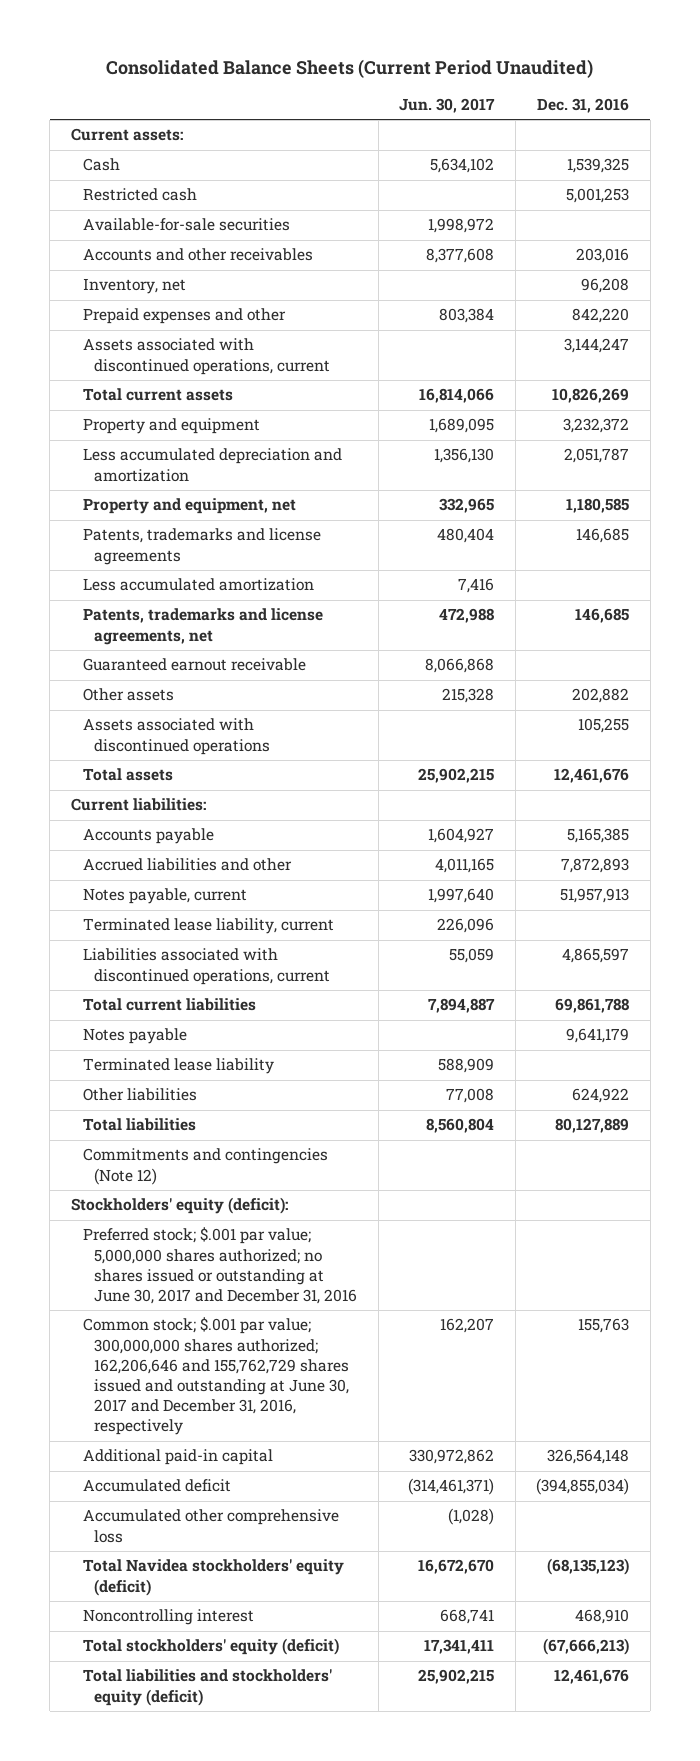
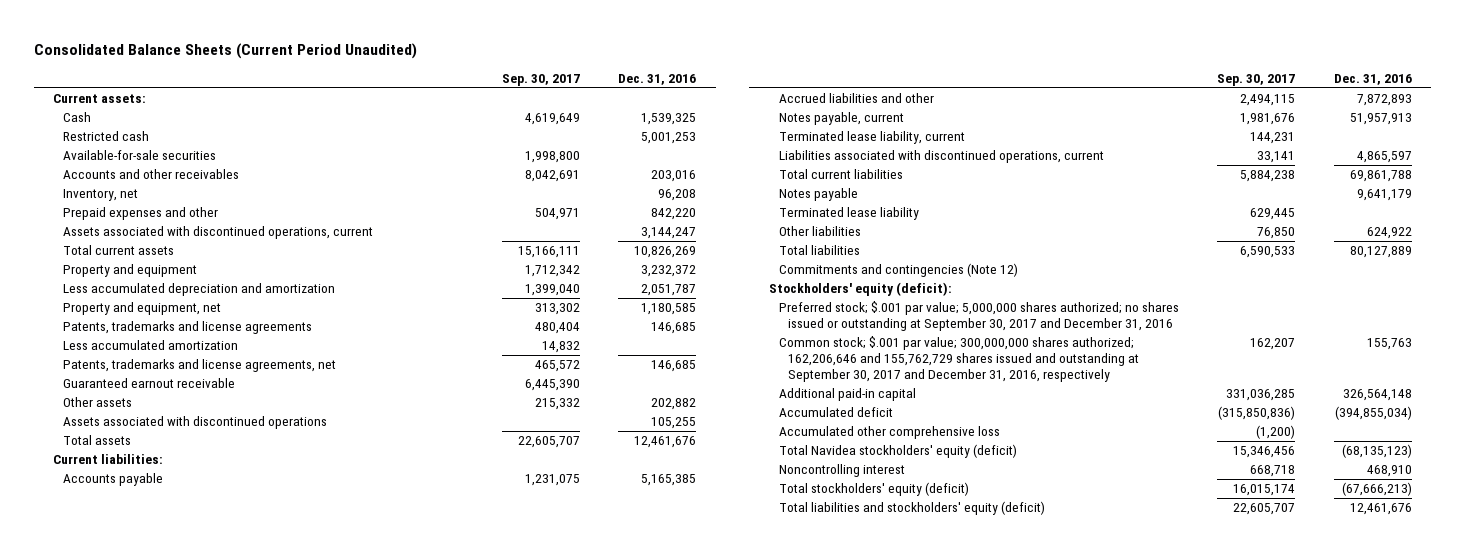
- | Jun. 30, 2017 | Dec. 31, 2016
+ | Sep. 30, 2017 | Dec. 31, 2016
- Preferred stock; $.001 par value; 5,000,000 shares authorized; no shares issued or outstanding at June 30, 2017 and December 31, 2016
- Common stock; $.001 par value; 300,000,000 shares authorized; 162,206,646 and 155,762,729 shares issued and outstanding at June 30, 2017 and December 31, 2016, respectively | 162,207 | 155,763
+ Preferred stock; $.001 par value; 5,000,000 shares authorized; no shares issued or outstanding at September 30, 2017 and December 31, 2016
+ Common stock; $.001 par value; 300,000,000 shares authorized; 162,206,646 and 155,762,729 shares issued and outstanding at September 30, 2017 and December 31, 2016, respectively | 162,207 | 155,763

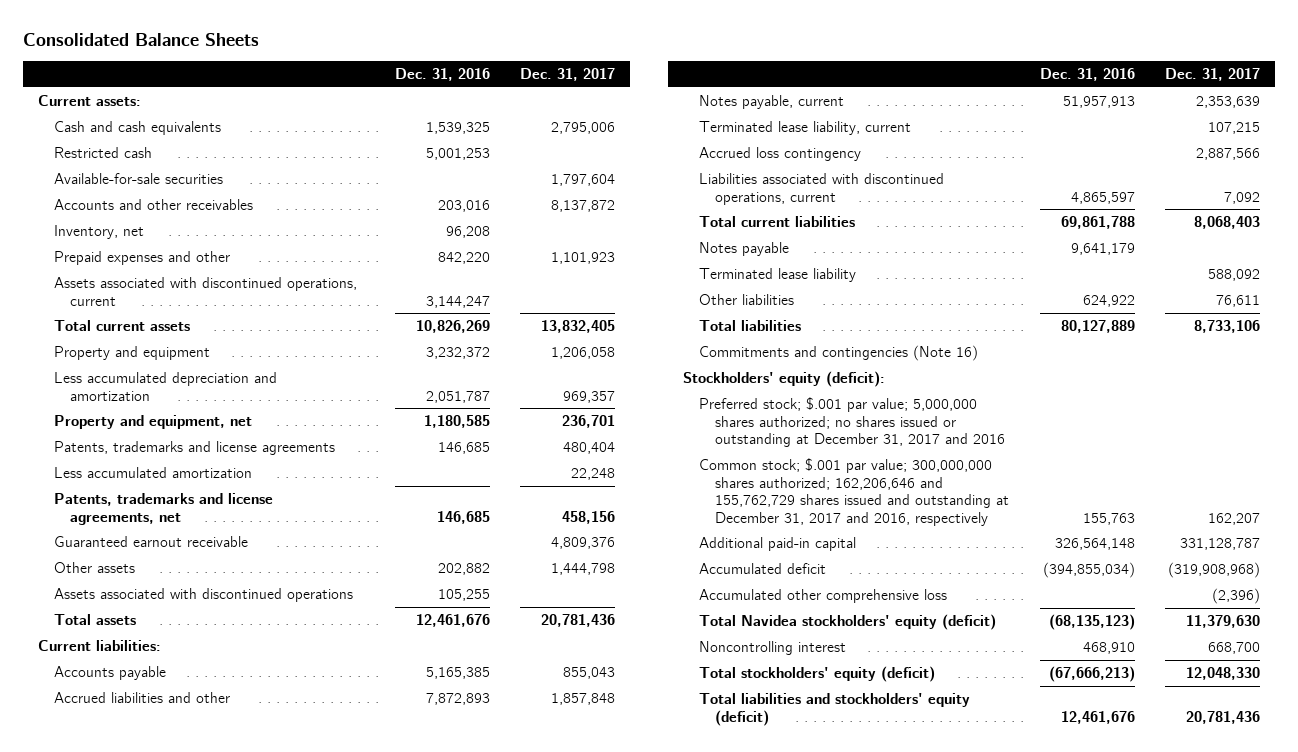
- Consolidated Balance Sheets (Current Period Unaudited)
+ Consolidated Balance Sheets
- | Sep. 30, 2017 | Dec. 31, 2016
+ | Dec. 31, 2016 | Dec. 31, 2017
- Cash | 4,619,649 | 1,539,325
+ Cash and cash equivalents | 1,539,325 | 2,795,006
+ Accrued loss contingency | | 2,887,566
- Commitments and contingencies (Note 12)
+ Commitments and contingencies (Note 16)
- Preferred stock; $.001 par value; 5,000,000 shares authorized; no shares issued or outstanding at September 30, 2017 and December 31, 2016
- Common stock; $.001 par value; 300,000,000 shares authorized; 162,206,646 and 155,762,729 shares issued and outstanding at September 30, 2017 and December 31, 2016, respectively | 162,207 | 155,763
+ Preferred stock; $.001 par value; 5,000,000 shares authorized; no shares issued or outstanding at December 31, 2017 and 2016
+ Common stock; $.001 par value; 300,000,000 shares authorized; 162,206,646 and 155,762,729 shares issued and outstanding at December 31, 2017 and 2016, respectively | 155,763 | 162,207

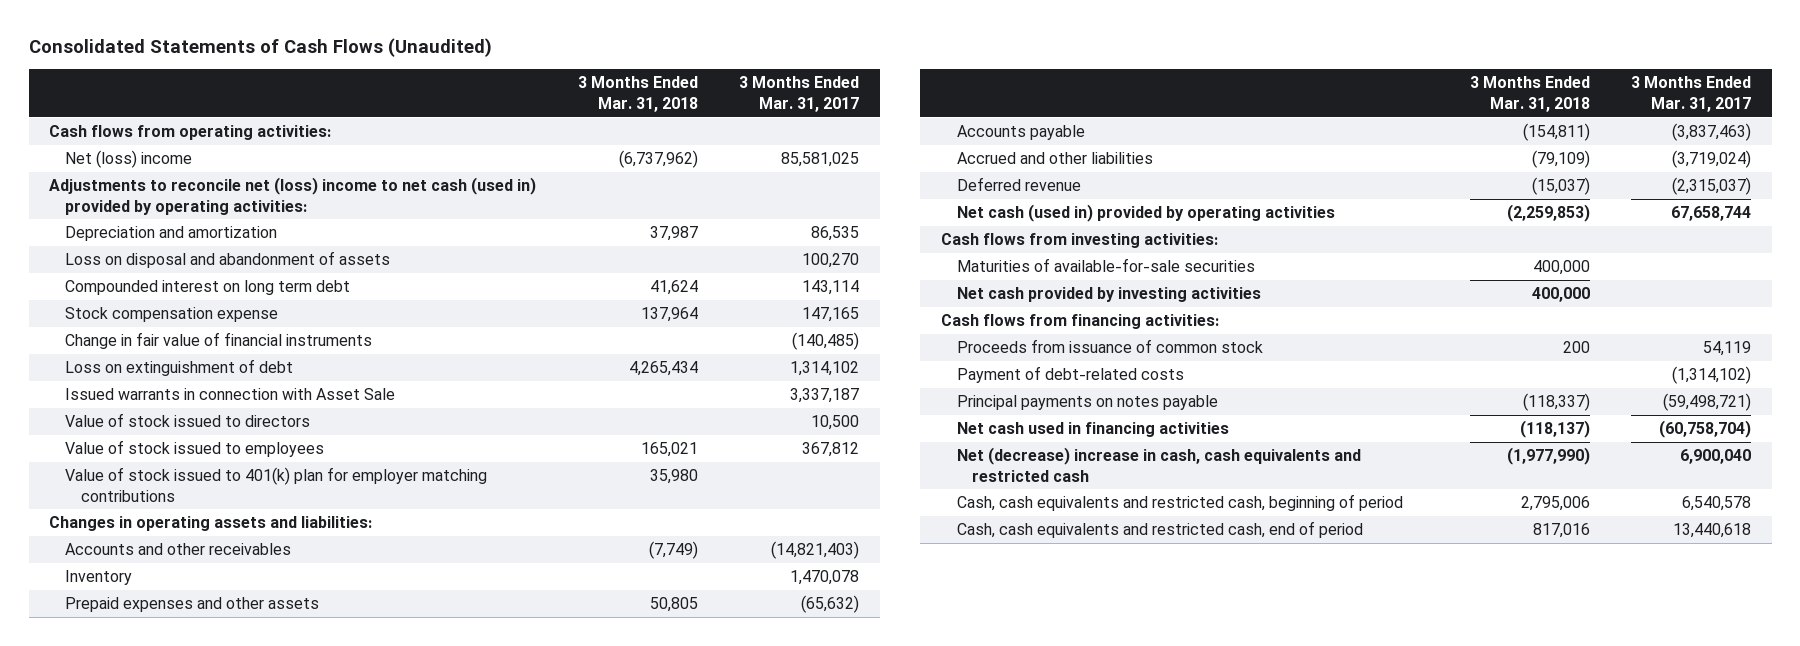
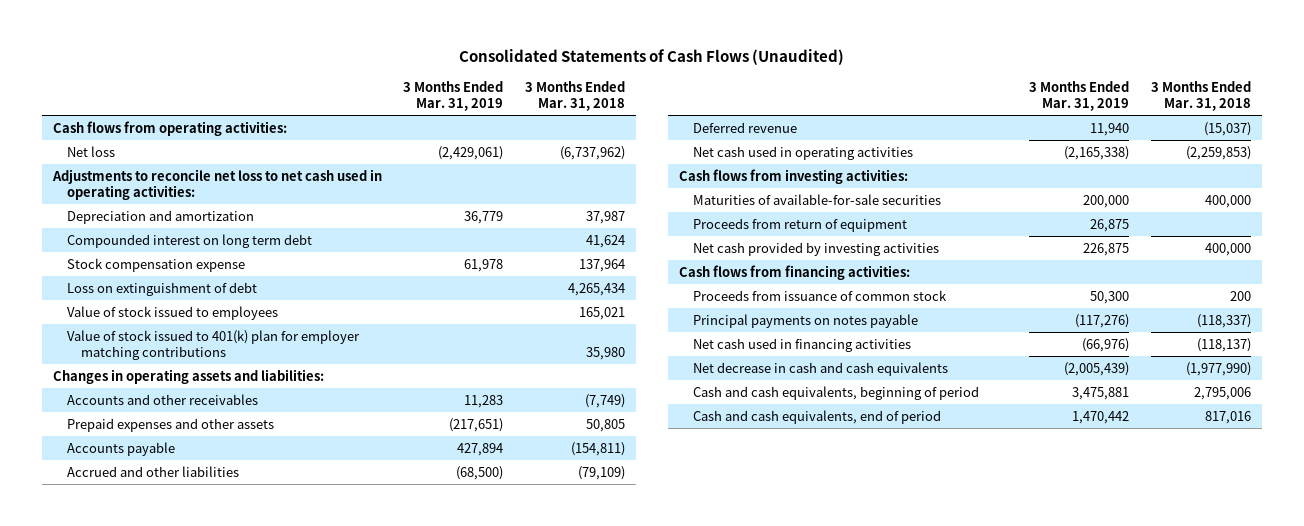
- | 3 Months Ended Mar. 31, 2018 | 3 Months Ended Mar. 31, 2017
+ | 3 Months Ended Mar. 31, 2019 | 3 Months Ended Mar. 31, 2018
- Net (loss) income | (6,737,962) | 85,581,025
- Adjustments to reconcile net (loss) income to net cash (used in) provided by operating activities:
+ Net loss | (2,429,061) | (6,737,962)
+ Adjustments to reconcile net loss to net cash used in operating activities:
- Loss on disposal and abandonment of assets | | 100,270
- Change in fair value of financial instruments | | (140,485)
- Issued warrants in connection with Asset Sale | | 3,337,187
- Value of stock issued to directors | | 10,500
- Inventory | | 1,470,078
- Net cash (used in) provided by operating activities | (2,259,853) | 67,658,744
+ Net cash used in operating activities | (2,165,338) | (2,259,853)
+ Proceeds from return of equipment | 26,875 |
- Payment of debt-related costs | | (1,314,102)
- Net (decrease) increase in cash, cash equivalents and restricted cash | (1,977,990) | 6,900,040
- Cash, cash equivalents and restricted cash, beginning of period | 2,795,006 | 6,540,578
- Cash, cash equivalents and restricted cash, end of period | 817,016 | 13,440,618
+ Net decrease in cash and cash equivalents | (2,005,439) | (1,977,990)
+ Cash and cash equivalents, beginning of period | 3,475,881 | 2,795,006
+ Cash and cash equivalents, end of period | 1,470,442 | 817,016

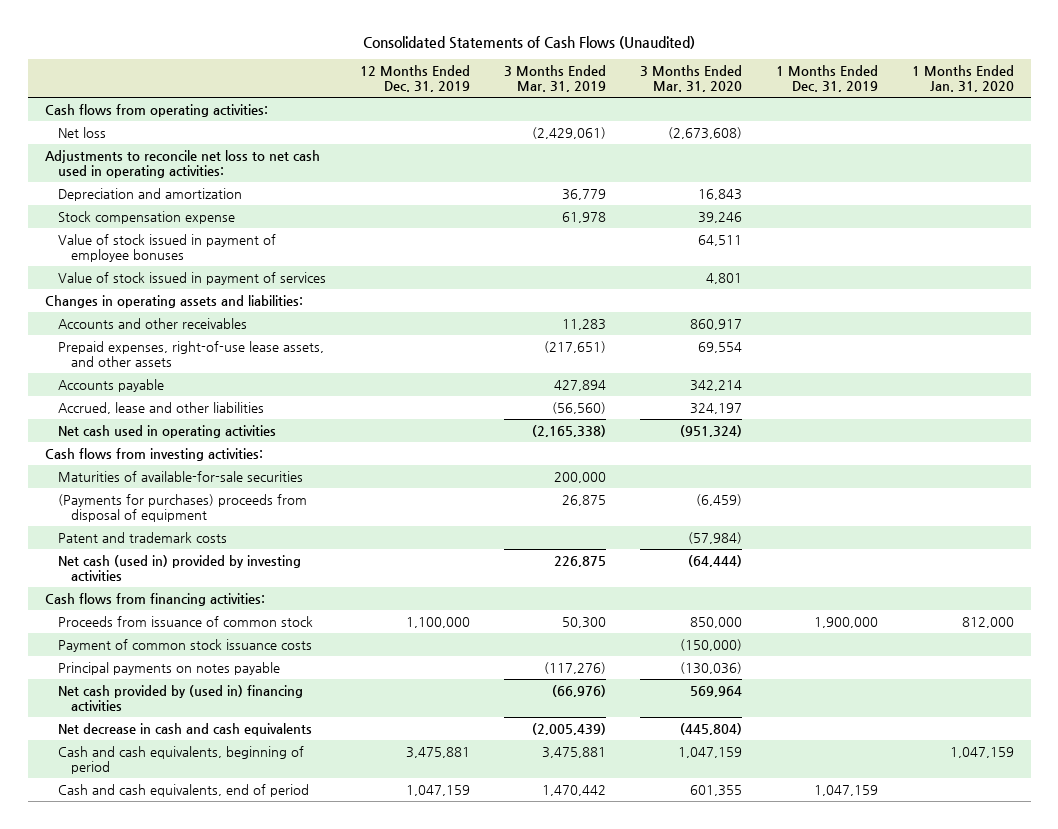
- | 3 Months Ended Mar. 31, 2019 | 3 Months Ended Mar. 31, 2018
+ | 12 Months Ended Dec. 31, 2019 | 3 Months Ended Mar. 31, 2019 | 3 Months Ended Mar. 31, 2020 | 1 Months Ended Dec. 31, 2019 | 1 Months Ended Jan. 31, 2020
- Compounded interest on long term debt | | 41,624
- Loss on extinguishment of debt | | 4,265,434
- Value of stock issued to employees | | 165,021
- Value of stock issued to 401(k) plan for employer matching contributions | | 35,980
+ Value of stock issued in payment of employee bonuses | | | 64,511 | |
+ Value of stock issued in payment of services | | | 4,801 | |
- Prepaid expenses and other assets | (217,651) | 50,805
+ Prepaid expenses, right-of-use lease assets, and other assets | | (217,651) | 69,554 | |
- Accrued and other liabilities | (68,500) | (79,109)
- Deferred revenue | 11,940 | (15,037)
+ Accrued, lease and other liabilities | | (56,560) | 324,197 | |
- Proceeds from return of equipment | 26,875 |
- Net cash provided by investing activities | 226,875 | 400,000
+ (Payments for purchases) proceeds from disposal of equipment | | 26,875 | (6,459) | |
+ Patent and trademark costs | | | (57,984) | |
+ Net cash (used in) provided by investing activities | | 226,875 | (64,444) | |
+ Payment of common stock issuance costs | | | (150,000) | |
- Net cash used in financing activities | (66,976) | (118,137)
+ Net cash provided by (used in) financing activities | | (66,976) | 569,964 | |

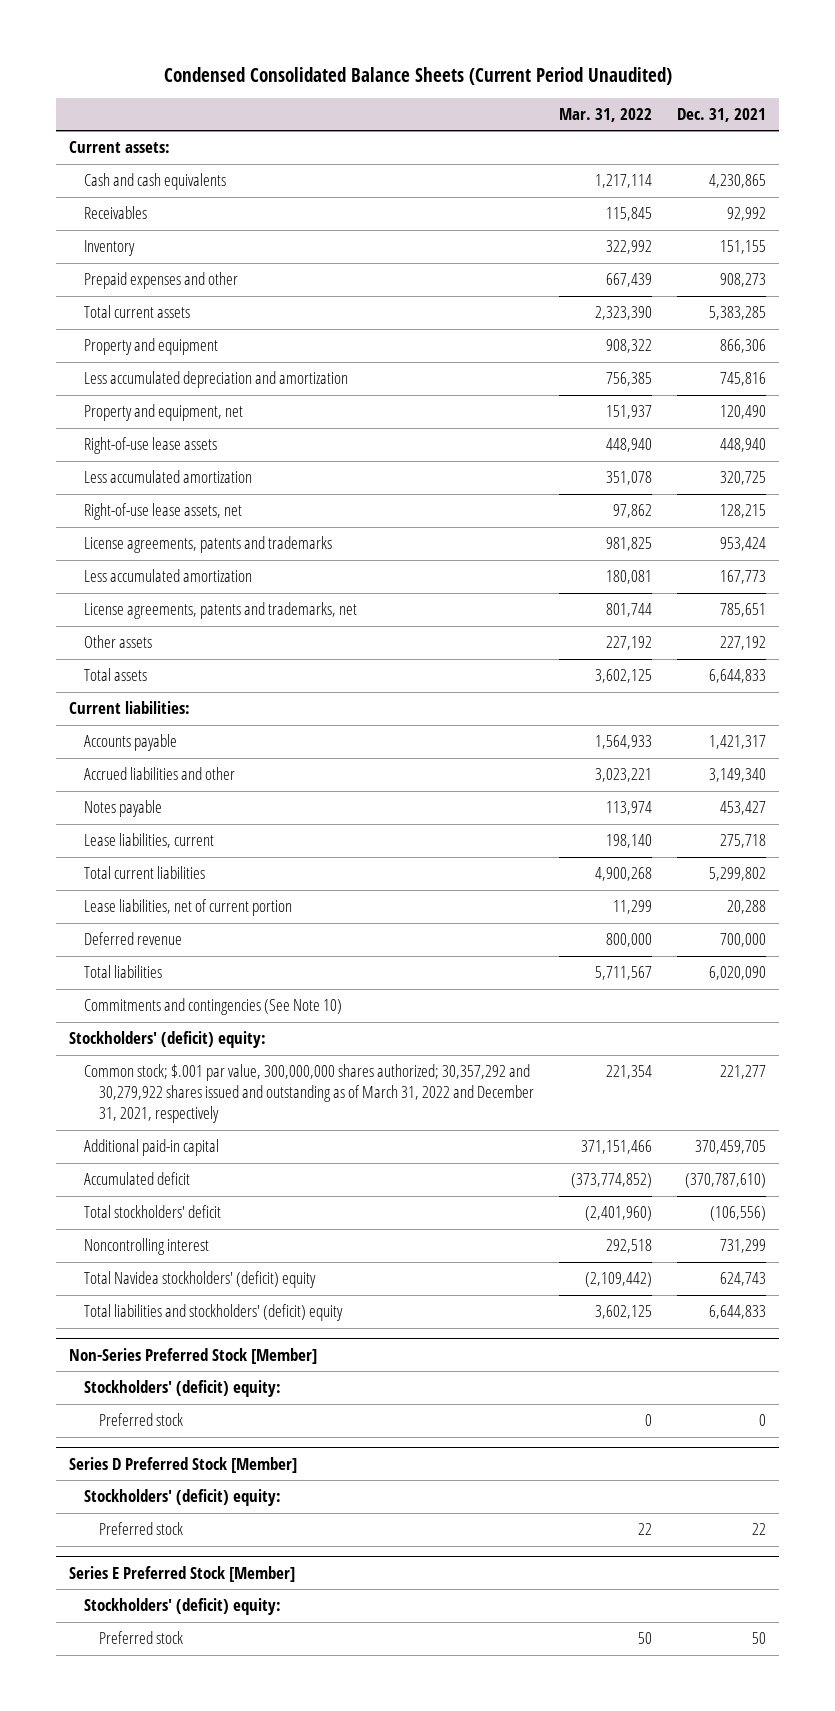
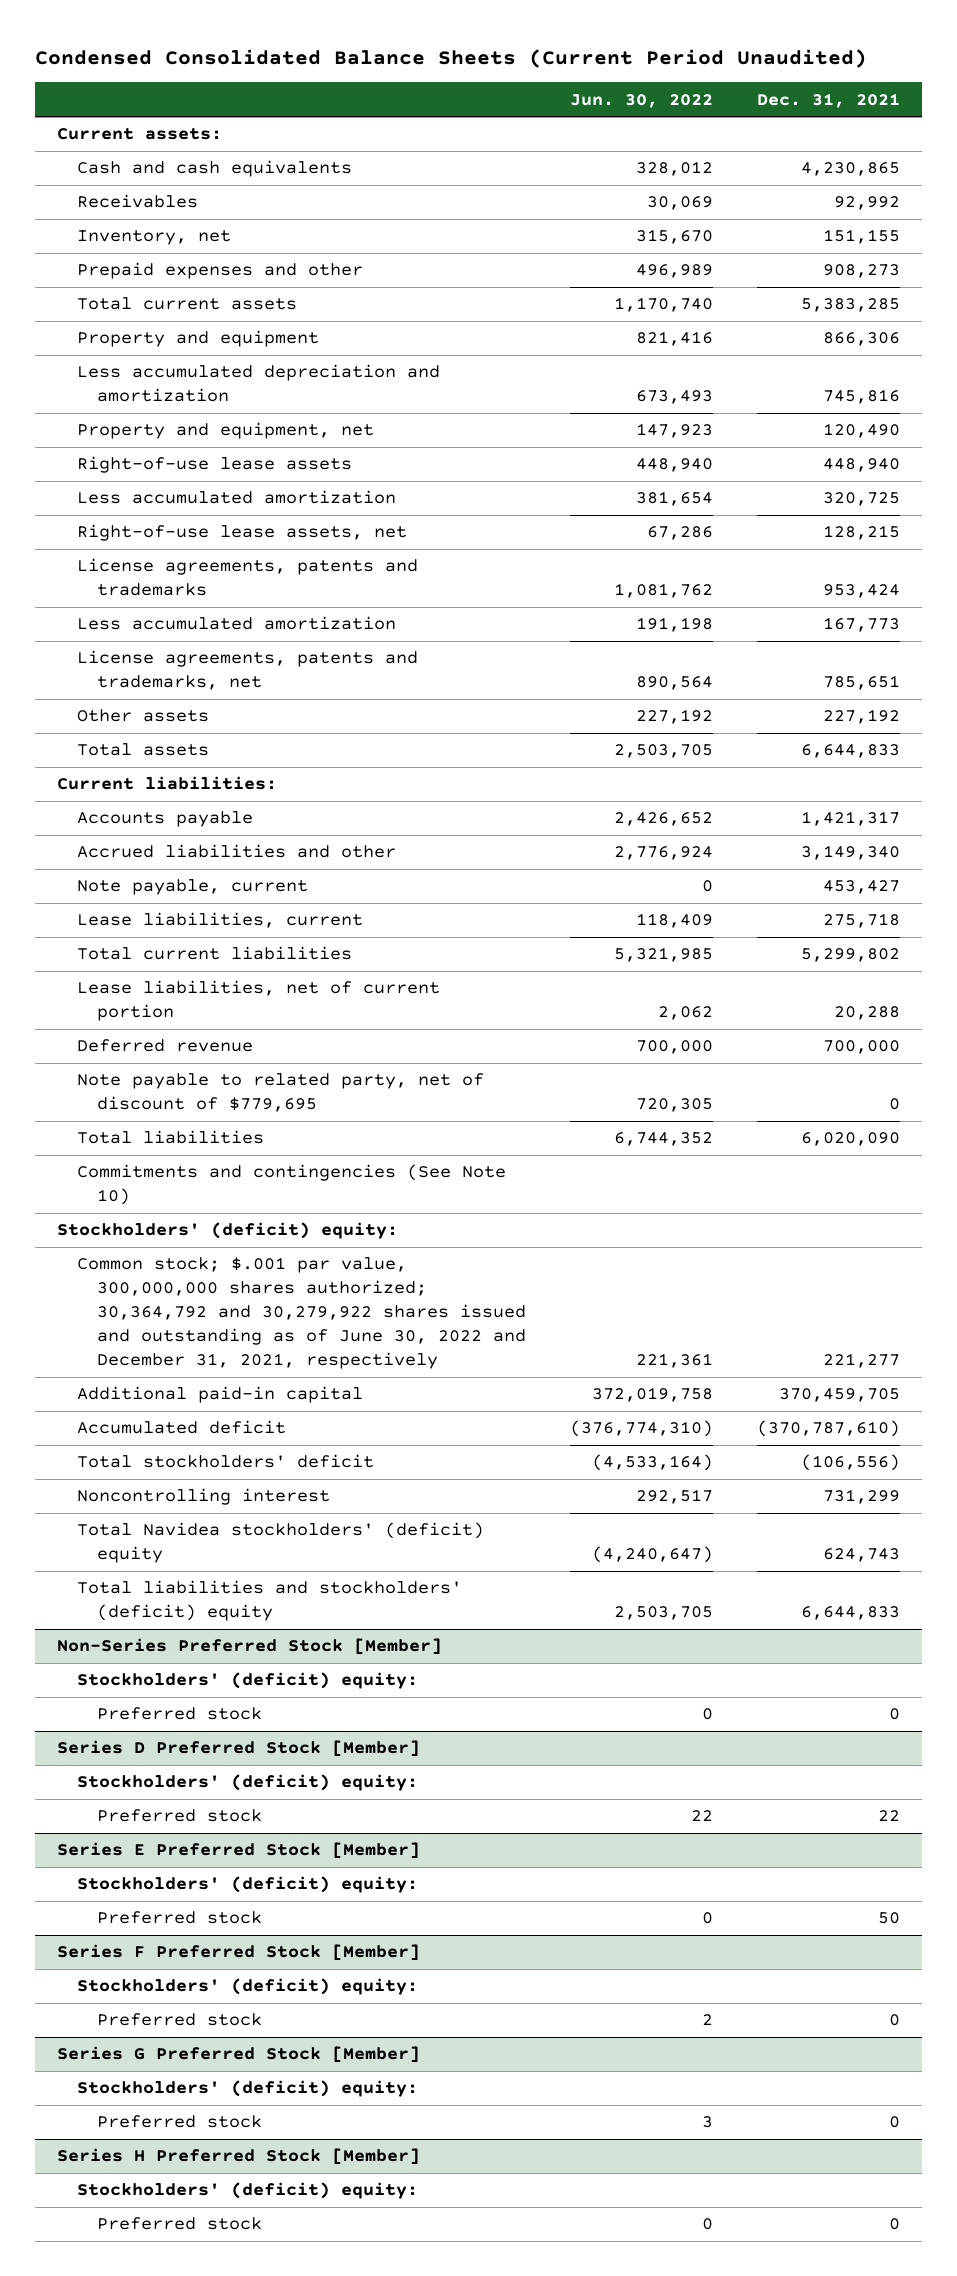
- | Mar. 31, 2022 | Dec. 31, 2021
+ | Jun. 30, 2022 | Dec. 31, 2021
- Inventory | 322,992 | 151,155
+ Inventory, net | 315,670 | 151,155
- Notes payable | 113,974 | 453,427
+ Note payable, current | 0 | 453,427
+ Note payable to related party, net of discount of $779,695 | 720,305 | 0
- Common stock; $.001 par value, 300,000,000 shares authorized; 30,357,292 and 30,279,922 shares issued and outstanding as of March 31, 2022 and December 31, 2021, respectively | 221,354 | 221,277
+ Common stock; $.001 par value, 300,000,000 shares authorized; 30,364,792 and 30,279,922 shares issued and outstanding as of June 30, 2022 and December 31, 2021, respectively | 221,361 | 221,277
+ Series F Preferred Stock [Member]
+ Stockholders' (deficit) equity:
+ Preferred stock | 2 | 0
+ Series G Preferred Stock [Member]
+ Stockholders' (deficit) equity:
+ Preferred stock | 3 | 0
+ Series H Preferred Stock [Member]
+ Stockholders' (deficit) equity:
+ Preferred stock | 0 | 0

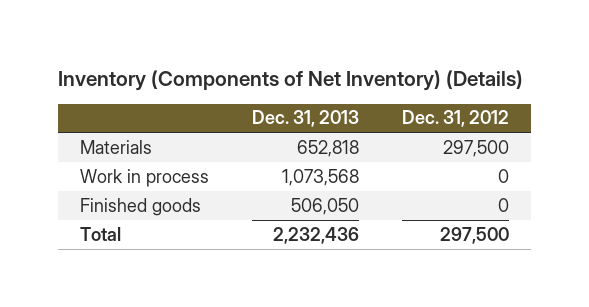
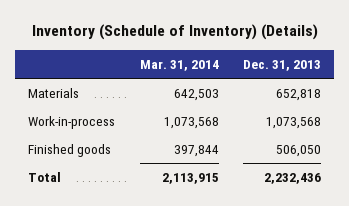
- Inventory (Components of Net Inventory) (Details)
+ Inventory (Schedule of Inventory) (Details)
- | Dec. 31, 2013 | Dec. 31, 2012
+ | Mar. 31, 2014 | Dec. 31, 2013
- Work in process | 1,073,568 | 0
+ Work-in-process | 1,073,568 | 1,073,568

